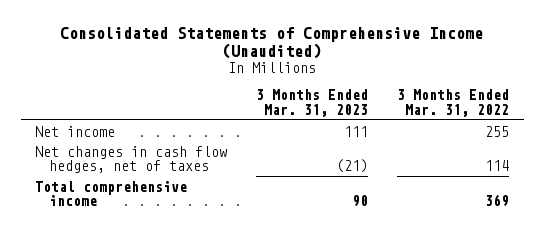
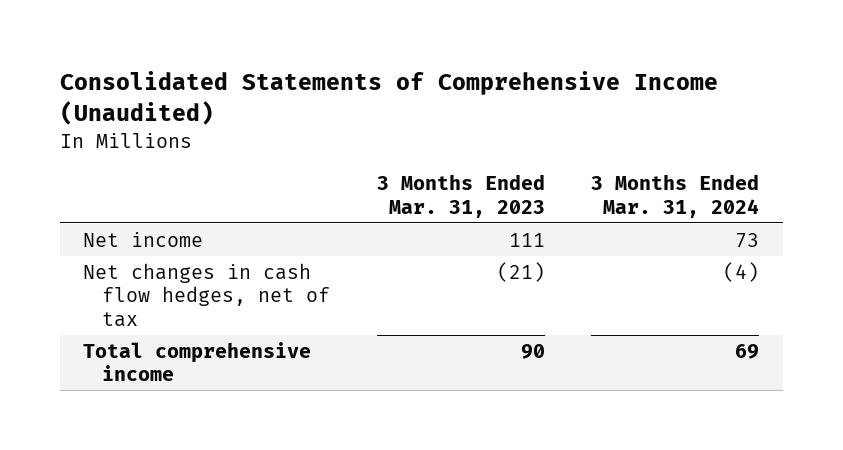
- | 3 Months Ended Mar. 31, 2023 | 3 Months Ended Mar. 31, 2022
+ | 3 Months Ended Mar. 31, 2023 | 3 Months Ended Mar. 31, 2024
- Net changes in cash flow hedges, net of taxes | (21) | 114
+ Net changes in cash flow hedges, net of tax | (21) | (4)

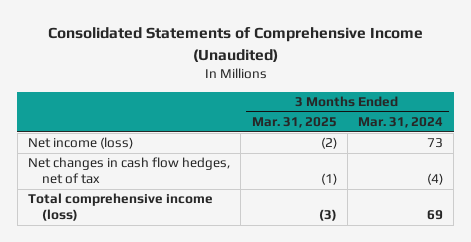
- | 3 Months Ended Mar. 31, 2023 | 3 Months Ended Mar. 31, 2024
+ | 3 Months Ended Mar. 31, 2025 | 3 Months Ended Mar. 31, 2024
- Net income | 111 | 73
+ Net income (loss) | (2) | 73
- Total comprehensive income | 90 | 69
+ Total comprehensive income (loss) | (3) | 69

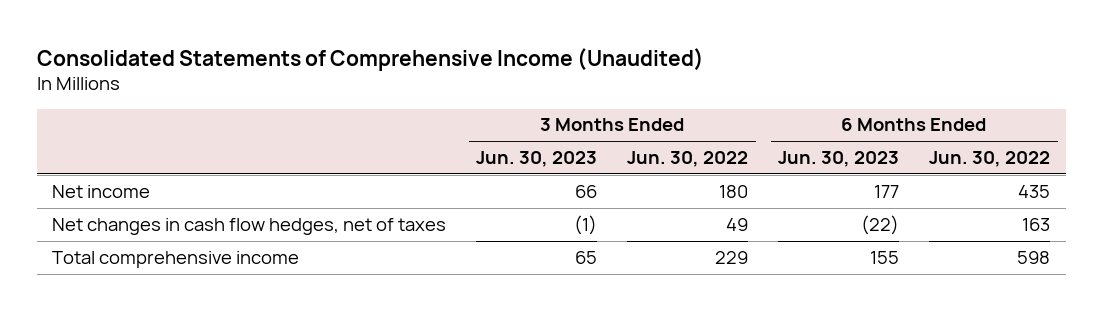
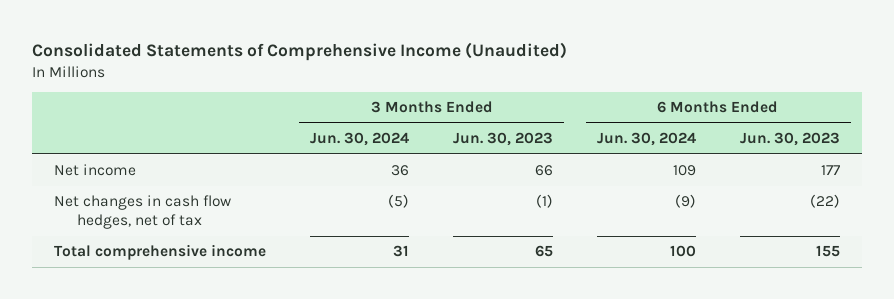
- | 3 Months Ended Jun. 30, 2023 | 3 Months Ended Jun. 30, 2022 | 6 Months Ended Jun. 30, 2023 | 6 Months Ended Jun. 30, 2022
+ | 3 Months Ended Jun. 30, 2024 | 3 Months Ended Jun. 30, 2023 | 6 Months Ended Jun. 30, 2024 | 6 Months Ended Jun. 30, 2023
- Net changes in cash flow hedges, net of taxes | (1) | 49 | (22) | 163
+ Net changes in cash flow hedges, net of tax | (5) | (1) | (9) | (22)

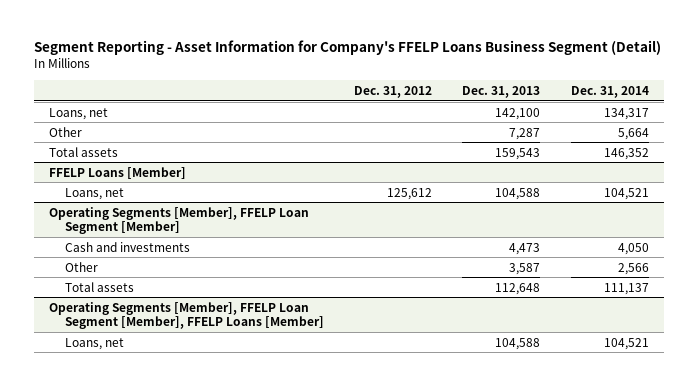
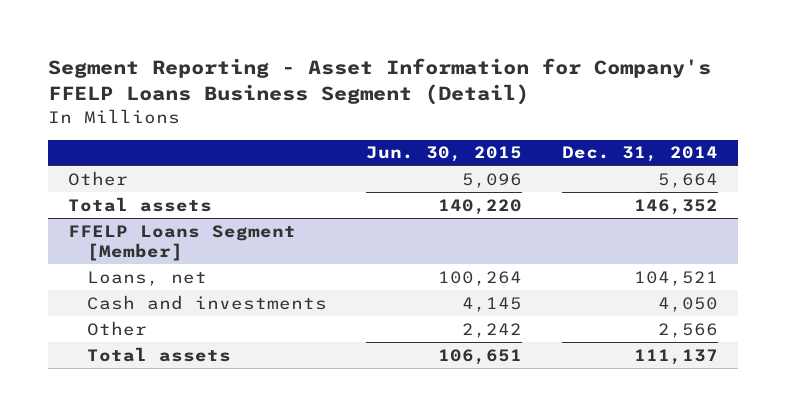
- | Dec. 31, 2012 | Dec. 31, 2013 | Dec. 31, 2014
+ | Jun. 30, 2015 | Dec. 31, 2014
- Loans, net | | 142,100 | 134,317
- FFELP Loans [Member]
+ FFELP Loans Segment [Member]
- Operating Segments [Member], FFELP Loan Segment [Member]
- Operating Segments [Member], FFELP Loan Segment [Member], FFELP Loans [Member]
- Loans, net | | 104,588 | 104,521

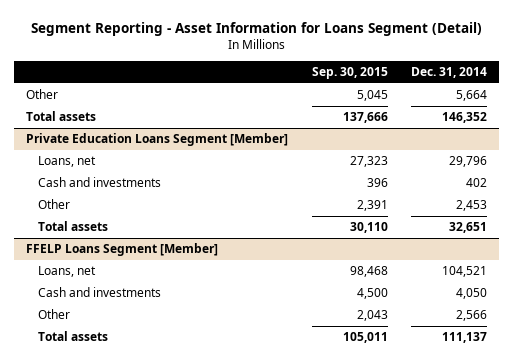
- Segment Reporting - Asset Information for Company's FFELP Loans Business Segment (Detail)
+ Segment Reporting - Asset Information for Loans Segment (Detail)
- | Jun. 30, 2015 | Dec. 31, 2014
+ | Sep. 30, 2015 | Dec. 31, 2014
+ Private Education Loans Segment [Member]
+ Loans, net | 27,323 | 29,796
+ Cash and investments | 396 | 402
+ Other | 2,391 | 2,453
+ Total assets | 30,110 | 32,651

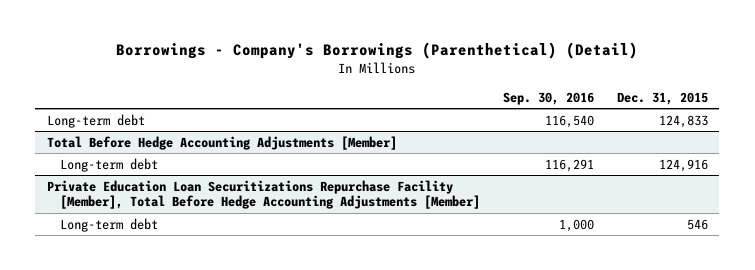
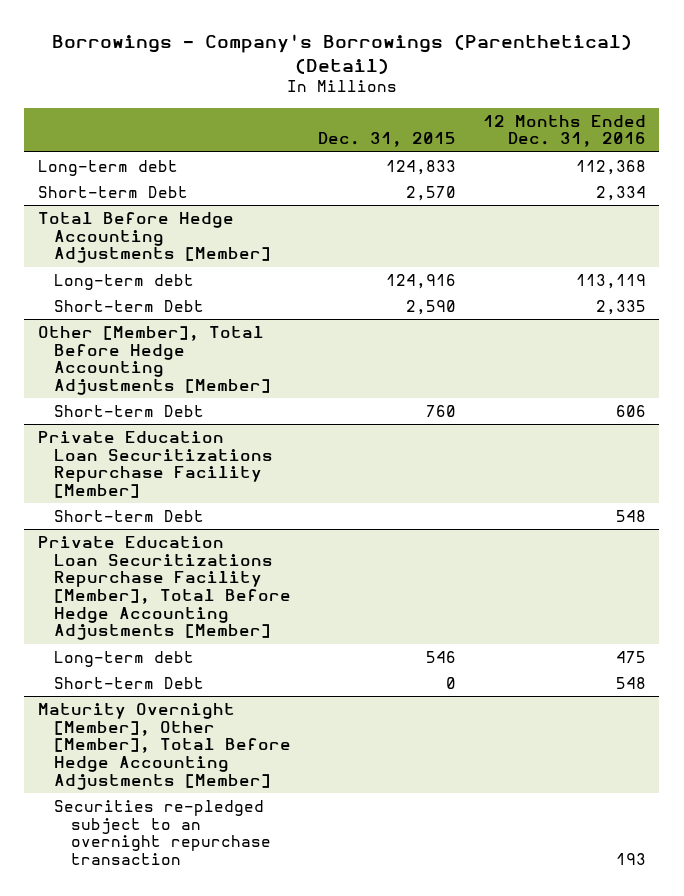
- | Sep. 30, 2016 | Dec. 31, 2015
+ | Dec. 31, 2015 | 12 Months Ended Dec. 31, 2016
+ Short-term Debt | 2,570 | 2,334
@ Total Before Hedge Accounting Adjustments [Member]
+ Short-term Debt | 2,590 | 2,335
+ Other [Member], Total Before Hedge Accounting Adjustments [Member]
+ Short-term Debt | 760 | 606
+ Private Education Loan Securitizations Repurchase Facility [Member]
+ Short-term Debt | | 548
@ Private Education Loan Securitizations Repurchase Facility [Member], Total Before Hedge Accounting Adjustments [Member]
+ Short-term Debt | 0 | 548
+ Maturity Overnight [Member], Other [Member], Total Before Hedge Accounting Adjustments [Member]
+ Securities re-pledged subject to an overnight repurchase transaction | | 193

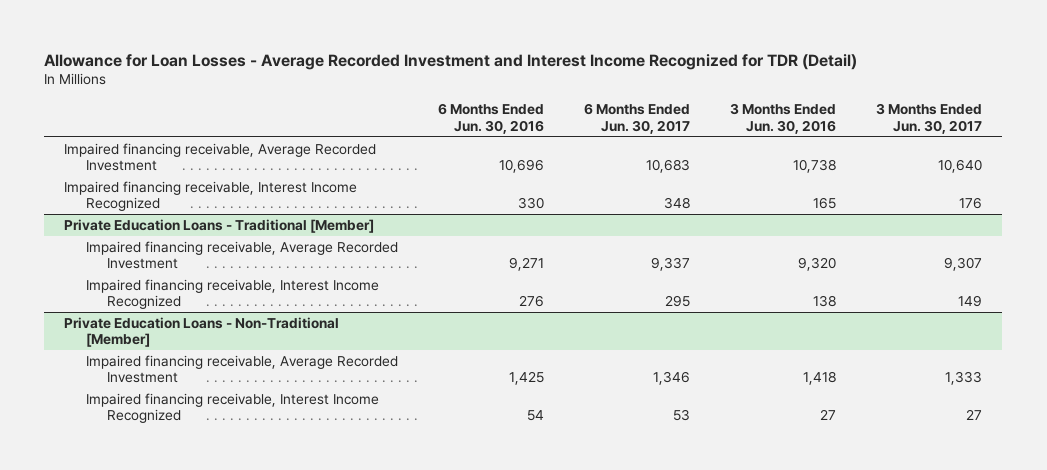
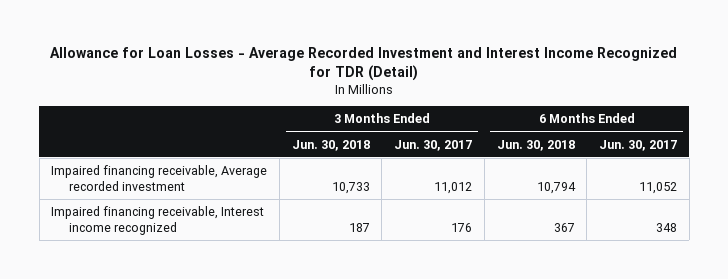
- | 6 Months Ended Jun. 30, 2016 | 6 Months Ended Jun. 30, 2017 | 3 Months Ended Jun. 30, 2016 | 3 Months Ended Jun. 30, 2017
+ | 3 Months Ended Jun. 30, 2018 | 3 Months Ended Jun. 30, 2017 | 6 Months Ended Jun. 30, 2018 | 6 Months Ended Jun. 30, 2017
- Impaired financing receivable, Average Recorded Investment | 10,696 | 10,683 | 10,738 | 10,640
- Impaired financing receivable, Interest Income Recognized | 330 | 348 | 165 | 176
- Private Education Loans - Traditional [Member]
- Impaired financing receivable, Average Recorded Investment | 9,271 | 9,337 | 9,320 | 9,307
- Impaired financing receivable, Interest Income Recognized | 276 | 295 | 138 | 149
- Private Education Loans - Non-Traditional [Member]
- Impaired financing receivable, Average Recorded Investment | 1,425 | 1,346 | 1,418 | 1,333
- Impaired financing receivable, Interest Income Recognized | 54 | 53 | 27 | 27
+ Impaired financing receivable, Average recorded investment | 10,733 | 11,012 | 10,794 | 11,052
+ Impaired financing receivable, Interest income recognized | 187 | 176 | 367 | 348

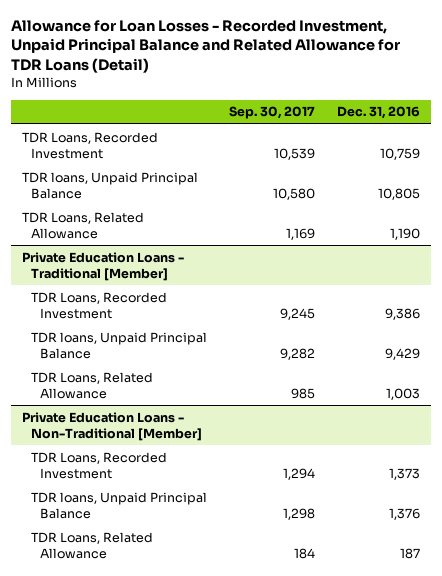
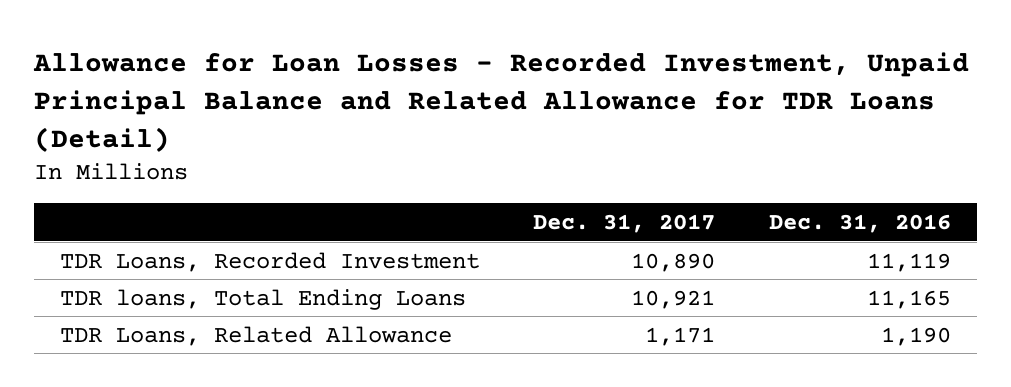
- | Sep. 30, 2017 | Dec. 31, 2016
+ | Dec. 31, 2017 | Dec. 31, 2016
- TDR Loans, Recorded Investment | 10,539 | 10,759
- TDR loans, Unpaid Principal Balance | 10,580 | 10,805
+ TDR Loans, Recorded Investment | 10,890 | 11,119
+ TDR loans, Total Ending Loans | 10,921 | 11,165
- Private Education Loans - Traditional [Member]
- TDR Loans, Recorded Investment | 9,245 | 9,386
- TDR loans, Unpaid Principal Balance | 9,282 | 9,429
- TDR Loans, Related Allowance | 985 | 1,003
- Private Education Loans - Non-Traditional [Member]
- TDR Loans, Recorded Investment | 1,294 | 1,373
- TDR loans, Unpaid Principal Balance | 1,298 | 1,376
- TDR Loans, Related Allowance | 184 | 187

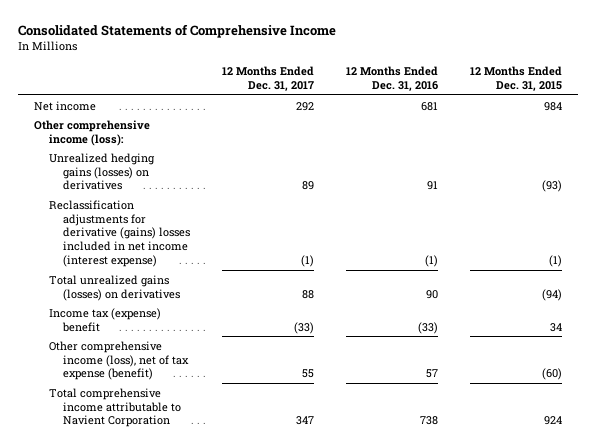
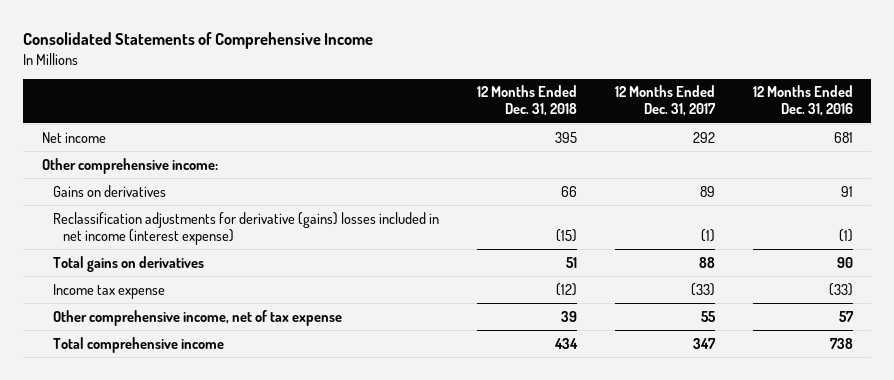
- | 12 Months Ended Dec. 31, 2017 | 12 Months Ended Dec. 31, 2016 | 12 Months Ended Dec. 31, 2015
+ | 12 Months Ended Dec. 31, 2018 | 12 Months Ended Dec. 31, 2017 | 12 Months Ended Dec. 31, 2016
- Other comprehensive income (loss):
- Unrealized hedging gains (losses) on derivatives | 89 | 91 | (93)
+ Other comprehensive income:
+ Gains on derivatives | 66 | 89 | 91
- Total unrealized gains (losses) on derivatives | 88 | 90 | (94)
- Income tax (expense) benefit | (33) | (33) | 34
- Other comprehensive income (loss), net of tax expense (benefit) | 55 | 57 | (60)
- Total comprehensive income attributable to Navient Corporation | 347 | 738 | 924
+ Total gains on derivatives | 51 | 88 | 90
+ Income tax expense | (12) | (33) | (33)
+ Other comprehensive income, net of tax expense | 39 | 55 | 57
+ Total comprehensive income | 434 | 347 | 738

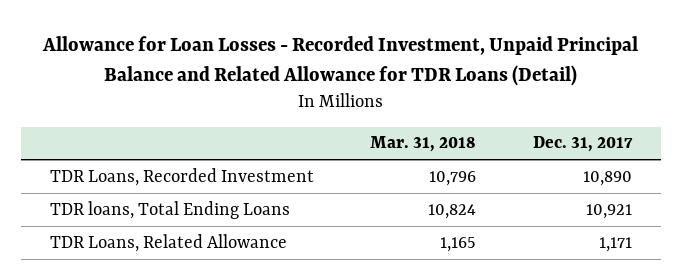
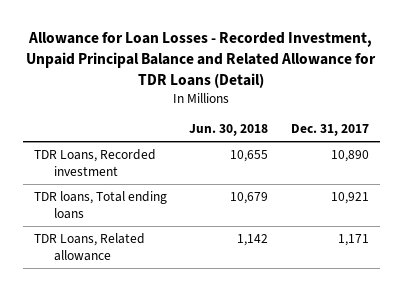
- | Mar. 31, 2018 | Dec. 31, 2017
+ | Jun. 30, 2018 | Dec. 31, 2017
- TDR Loans, Recorded Investment | 10,796 | 10,890
- TDR loans, Total Ending Loans | 10,824 | 10,921
- TDR Loans, Related Allowance | 1,165 | 1,171
+ TDR Loans, Recorded investment | 10,655 | 10,890
+ TDR loans, Total ending loans | 10,679 | 10,921
+ TDR Loans, Related allowance | 1,142 | 1,171

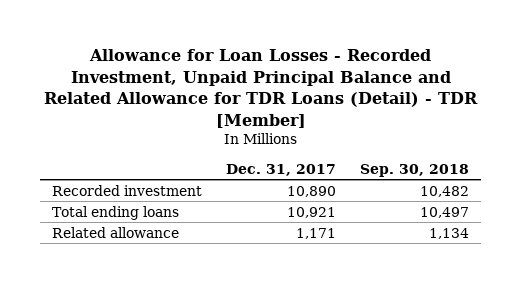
- Allowance for Loan Losses - Recorded Investment, Unpaid Principal Balance and Related Allowance for TDR Loans (Detail)
+ Allowance for Loan Losses - Recorded Investment, Unpaid Principal Balance and Related Allowance for TDR Loans (Detail) - TDR [Member]
- | Jun. 30, 2018 | Dec. 31, 2017
+ | Dec. 31, 2017 | Sep. 30, 2018
- TDR Loans, Recorded investment | 10,655 | 10,890
- TDR loans, Total ending loans | 10,679 | 10,921
- TDR Loans, Related allowance | 1,142 | 1,171
+ Recorded investment | 10,890 | 10,482
+ Total ending loans | 10,921 | 10,497
+ Related allowance | 1,171 | 1,134

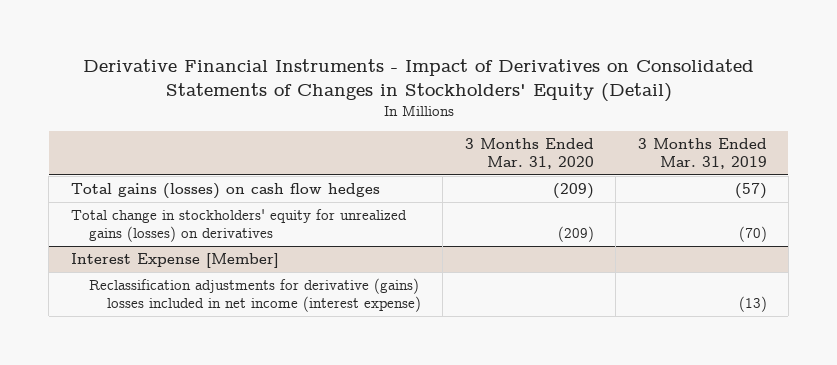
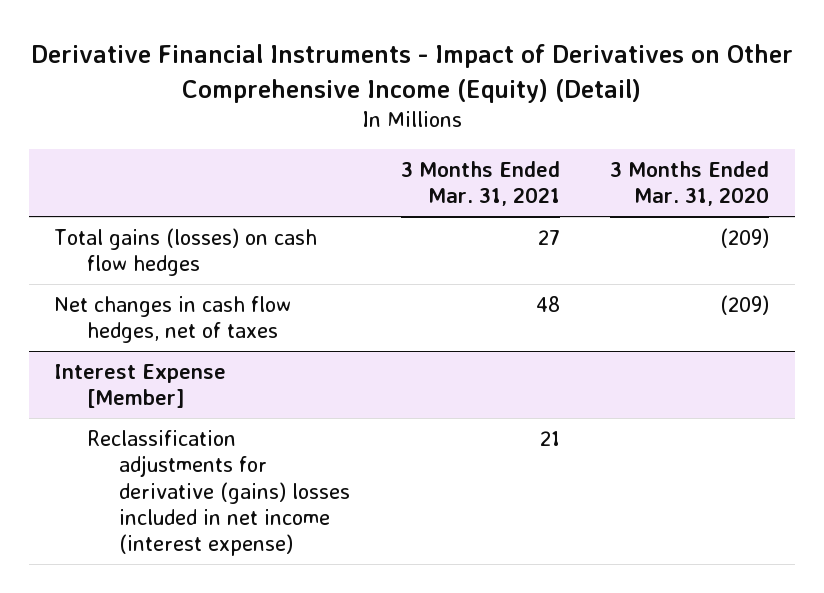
- Derivative Financial Instruments - Impact of Derivatives on Consolidated Statements of Changes in Stockholders' Equity (Detail)
+ Derivative Financial Instruments - Impact of Derivatives on Other Comprehensive Income (Equity) (Detail)
- | 3 Months Ended Mar. 31, 2020 | 3 Months Ended Mar. 31, 2019
+ | 3 Months Ended Mar. 31, 2021 | 3 Months Ended Mar. 31, 2020
- Total change in stockholders' equity for unrealized gains (losses) on derivatives | (209) | (70)
+ Net changes in cash flow hedges, net of taxes | 48 | (209)

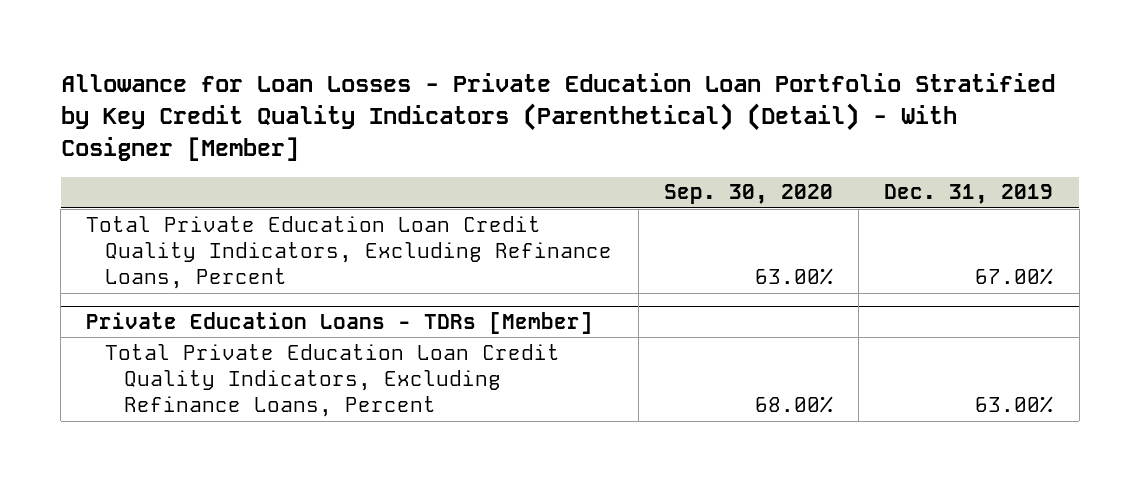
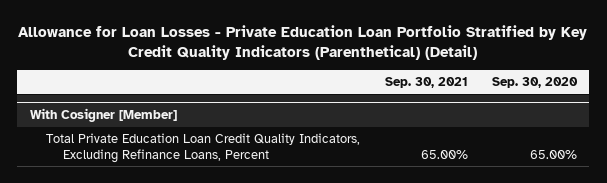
- Allowance for Loan Losses - Private Education Loan Portfolio Stratified by Key Credit Quality Indicators (Parenthetical) (Detail) - With Cosigner [Member]
+ Allowance for Loan Losses - Private Education Loan Portfolio Stratified by Key Credit Quality Indicators (Parenthetical) (Detail)
- | Sep. 30, 2020 | Dec. 31, 2019
+ | Sep. 30, 2021 | Sep. 30, 2020
- Total Private Education Loan Credit Quality Indicators, Excluding Refinance Loans, Percent | 63.00% | 67.00%
- Private Education Loans - TDRs [Member]
- Total Private Education Loan Credit Quality Indicators, Excluding Refinance Loans, Percent | 68.00% | 63.00%
+ With Cosigner [Member]
+ Total Private Education Loan Credit Quality Indicators, Excluding Refinance Loans, Percent | 65.00% | 65.00%

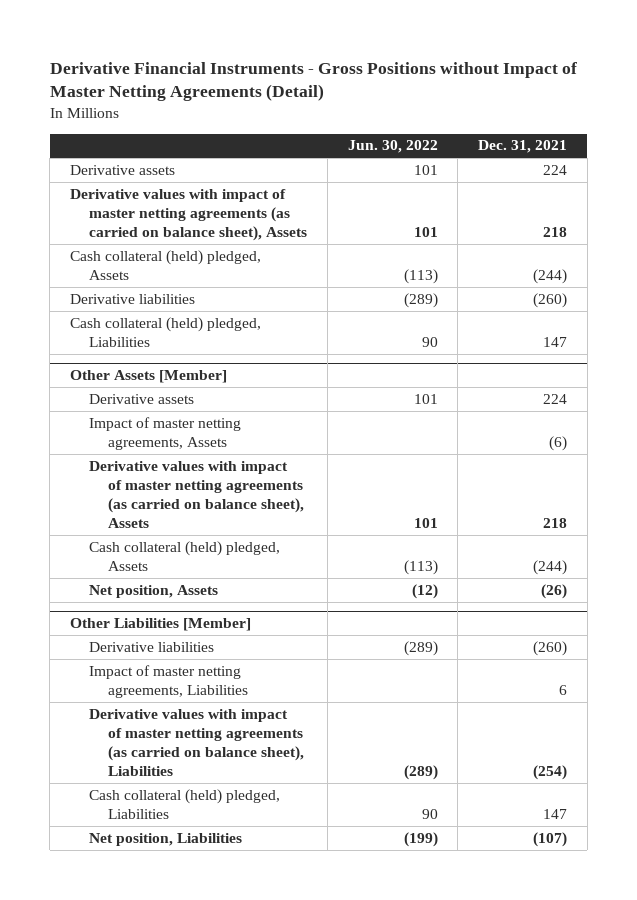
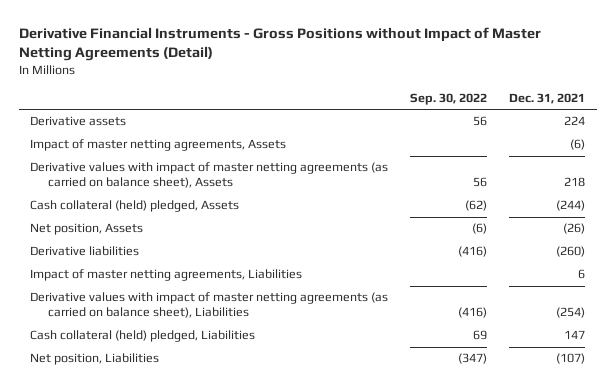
- | Jun. 30, 2022 | Dec. 31, 2021
+ | Sep. 30, 2022 | Dec. 31, 2021
- Derivative values with impact of master netting agreements (as carried on balance sheet), Assets | 101 | 218
- Cash collateral (held) pledged, Assets | (113) | (244)
- Derivative liabilities | (289) | (260)
- Cash collateral (held) pledged, Liabilities | 90 | 147
- Other Assets [Member]
- Derivative assets | 101 | 224
- Other Liabilities [Member]

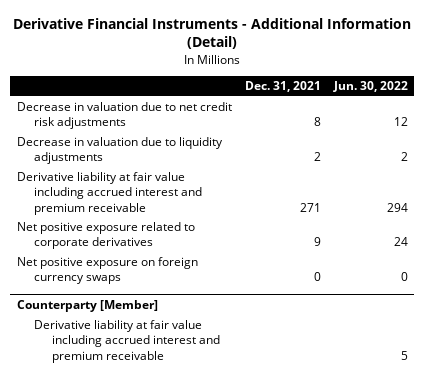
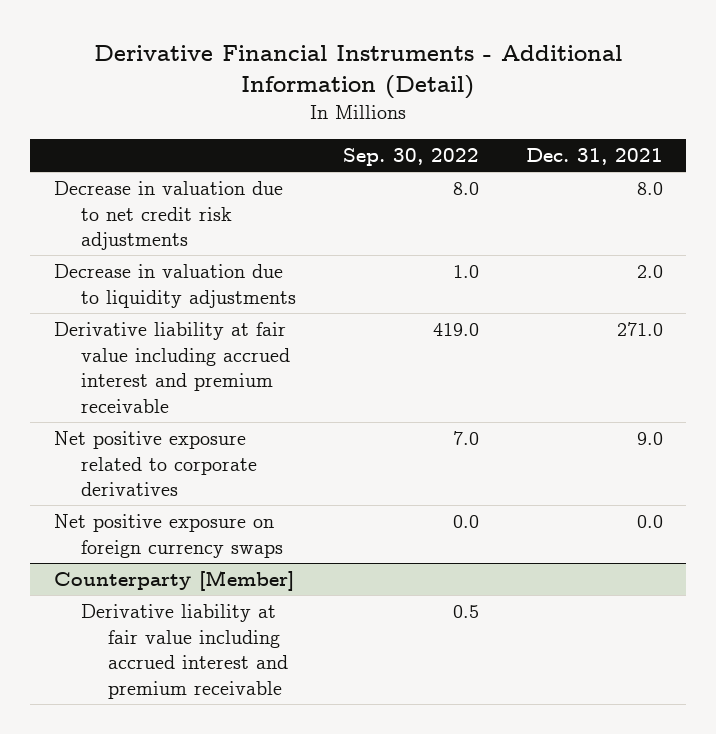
- | Dec. 31, 2021 | Jun. 30, 2022
+ | Sep. 30, 2022 | Dec. 31, 2021
- Decrease in valuation due to net credit risk adjustments | 8 | 12
- Decrease in valuation due to liquidity adjustments | 2 | 2
- Derivative liability at fair value including accrued interest and premium receivable | 271 | 294
- Net positive exposure related to corporate derivatives | 9 | 24
- Net positive exposure on foreign currency swaps | 0 | 0
+ Decrease in valuation due to net credit risk adjustments | 8.0 | 8.0
+ Decrease in valuation due to liquidity adjustments | 1.0 | 2.0
+ Derivative liability at fair value including accrued interest and premium receivable | 419.0 | 271.0
+ Net positive exposure related to corporate derivatives | 7.0 | 9.0
+ Net positive exposure on foreign currency swaps | 0.0 | 0.0

